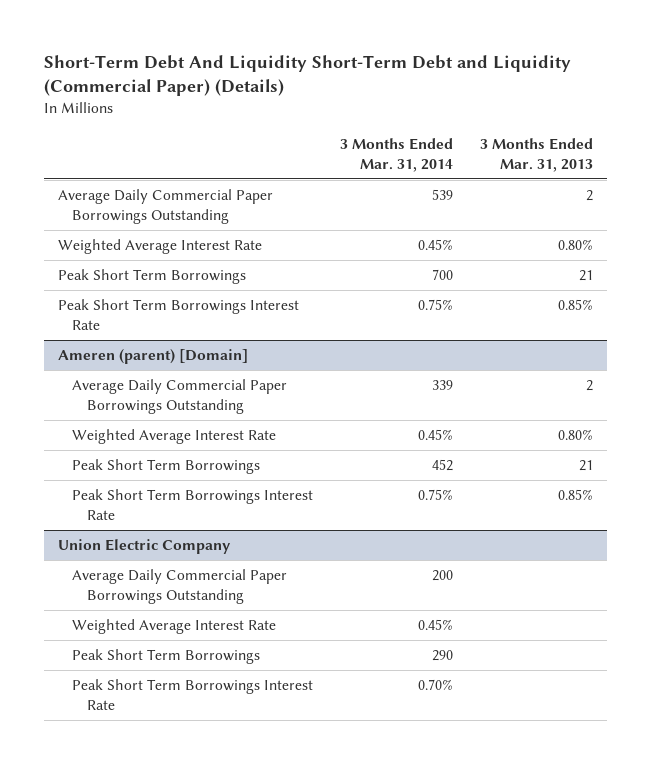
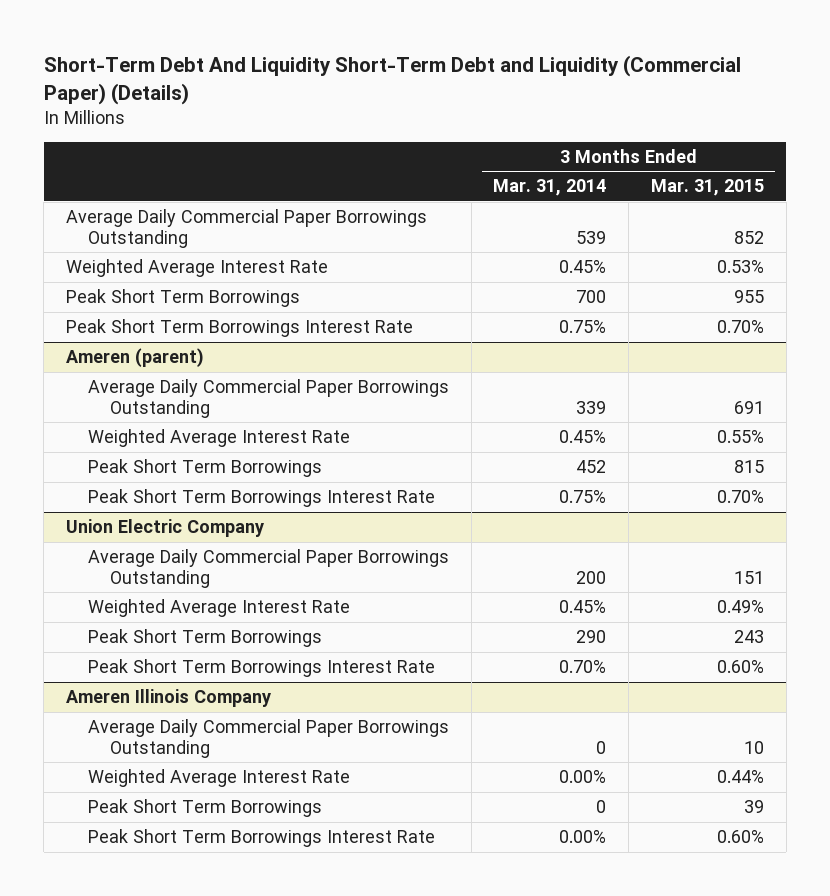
- | 3 Months Ended Mar. 31, 2014 | 3 Months Ended Mar. 31, 2013
+ | 3 Months Ended Mar. 31, 2014 | 3 Months Ended Mar. 31, 2015
- Ameren (parent) [Domain]
+ Ameren (parent)
+ Ameren Illinois Company
+ Average Daily Commercial Paper Borrowings Outstanding | 0 | 10
+ Weighted Average Interest Rate | 0.00% | 0.44%
+ Peak Short Term Borrowings | 0 | 39
+ Peak Short Term Borrowings Interest Rate | 0.00% | 0.60%

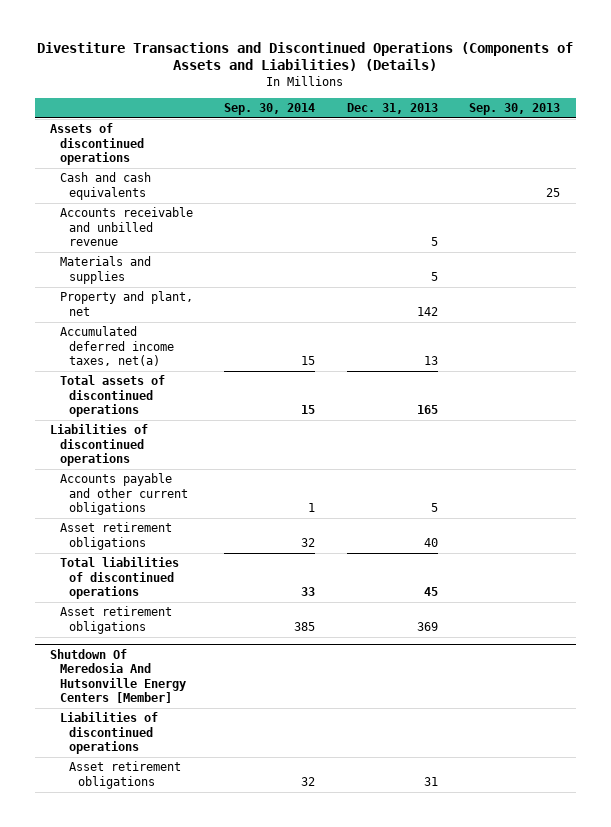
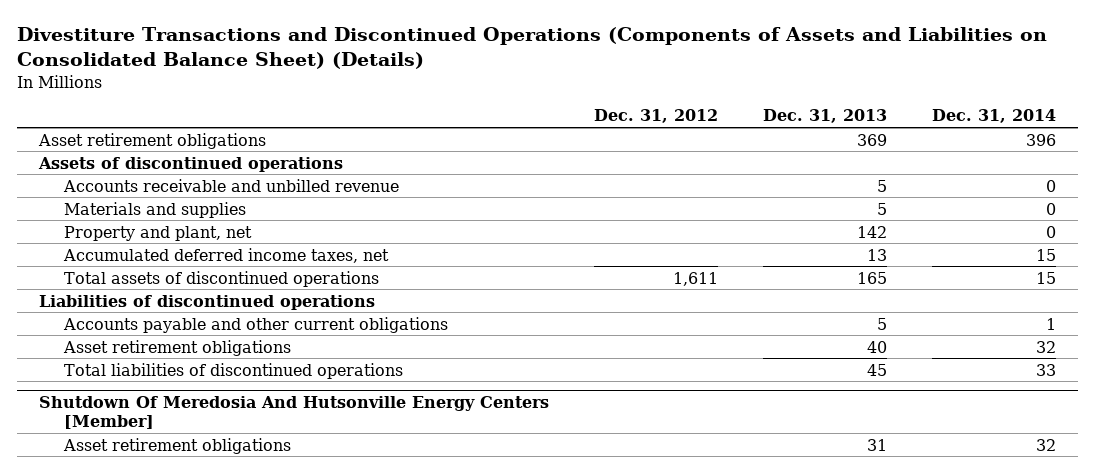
- Divestiture Transactions and Discontinued Operations (Components of Assets and Liabilities) (Details)
+ Divestiture Transactions and Discontinued Operations (Components of Assets and Liabilities on Consolidated Balance Sheet) (Details)
- | Sep. 30, 2014 | Dec. 31, 2013 | Sep. 30, 2013
+ | Dec. 31, 2012 | Dec. 31, 2013 | Dec. 31, 2014
moved up: Asset retirement obligations | | 369 | 396
- Cash and cash equivalents | | | 25
- Accumulated deferred income taxes, net(a) | 15 | 13 |
+ Accumulated deferred income taxes, net | | 13 | 15
@ Shutdown Of Meredosia And Hutsonville Energy Centers [Member]
- Liabilities of discontinued operations

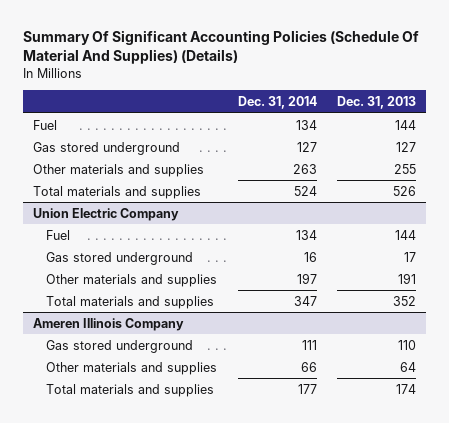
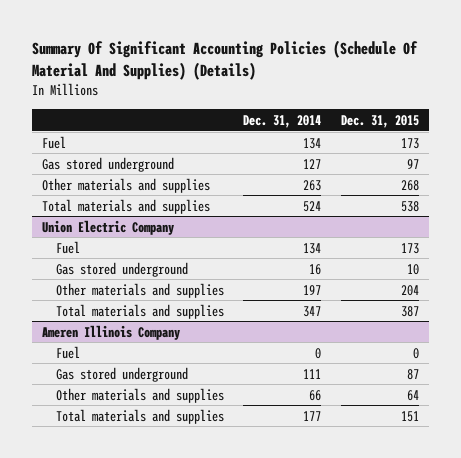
- | Dec. 31, 2014 | Dec. 31, 2013
+ | Dec. 31, 2014 | Dec. 31, 2015
@ Ameren Illinois Company
+ Fuel | 0 | 0

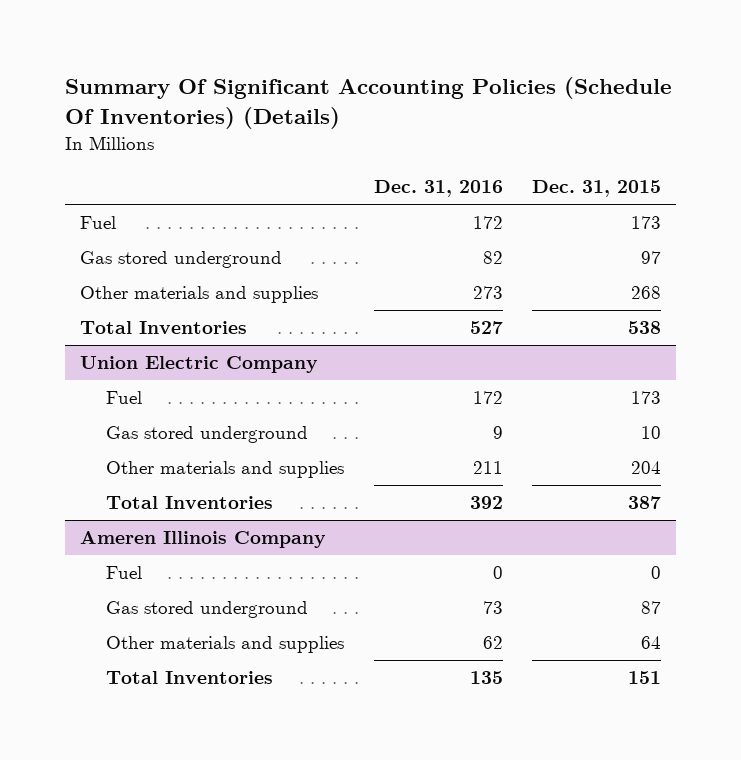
- Summary Of Significant Accounting Policies (Schedule Of Material And Supplies) (Details)
+ Summary Of Significant Accounting Policies (Schedule Of Inventories) (Details)
- | Dec. 31, 2014 | Dec. 31, 2015
+ | Dec. 31, 2016 | Dec. 31, 2015
- Total materials and supplies | 524 | 538
+ Total Inventories | 527 | 538
@ Union Electric Company
- Total materials and supplies | 347 | 387
+ Total Inventories | 392 | 387
@ Ameren Illinois Company
- Total materials and supplies | 177 | 151
+ Total Inventories | 135 | 151

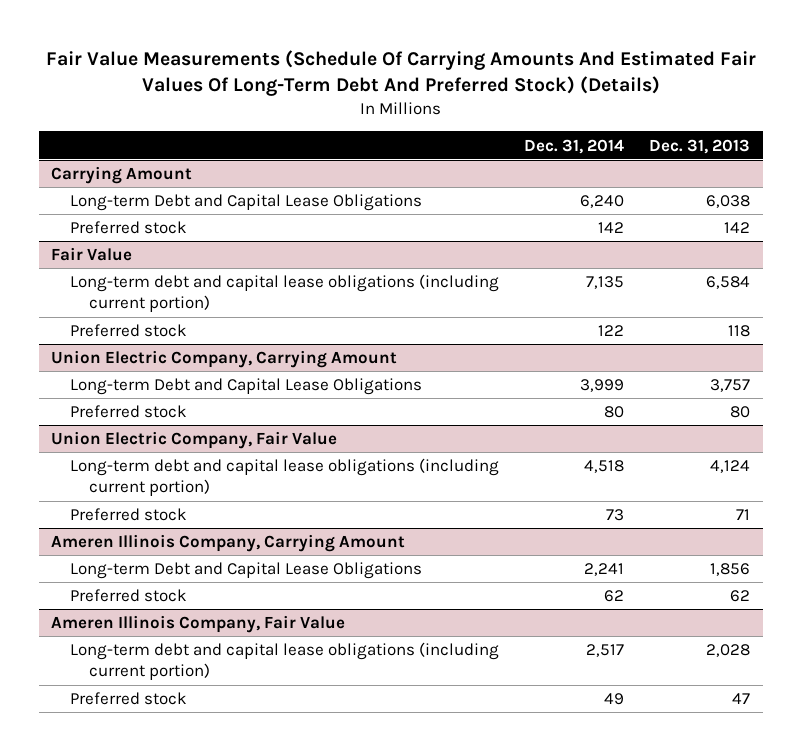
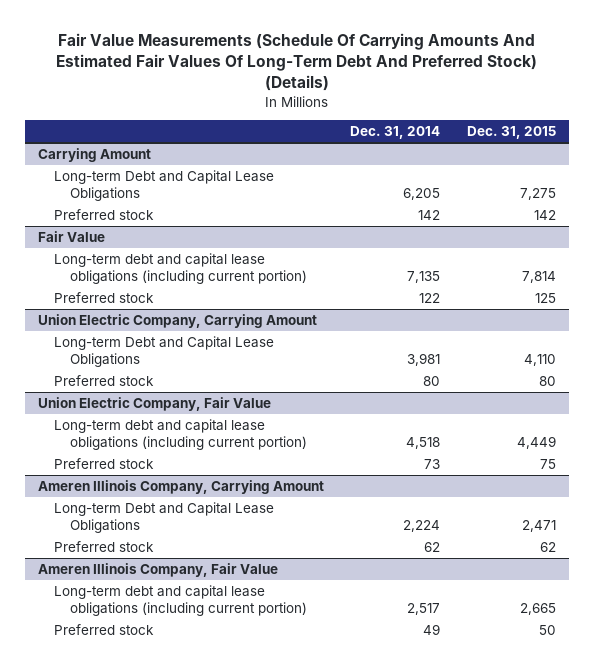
- | Dec. 31, 2014 | Dec. 31, 2013
+ | Dec. 31, 2014 | Dec. 31, 2015
@ Carrying Amount
- Long-term Debt and Capital Lease Obligations | 6,240 | 6,038
+ Long-term Debt and Capital Lease Obligations | 6,205 | 7,275
@ Union Electric Company, Carrying Amount
- Long-term Debt and Capital Lease Obligations | 3,999 | 3,757
+ Long-term Debt and Capital Lease Obligations | 3,981 | 4,110
@ Ameren Illinois Company, Carrying Amount
- Long-term Debt and Capital Lease Obligations | 2,241 | 1,856
+ Long-term Debt and Capital Lease Obligations | 2,224 | 2,471

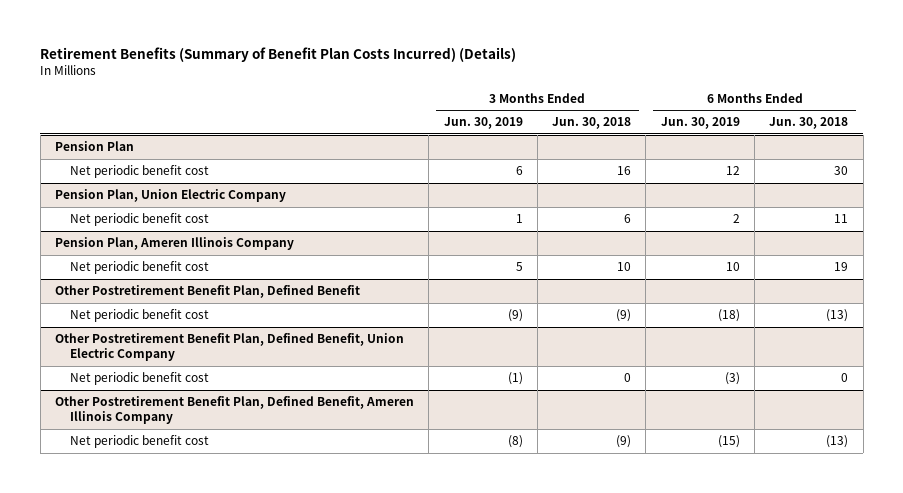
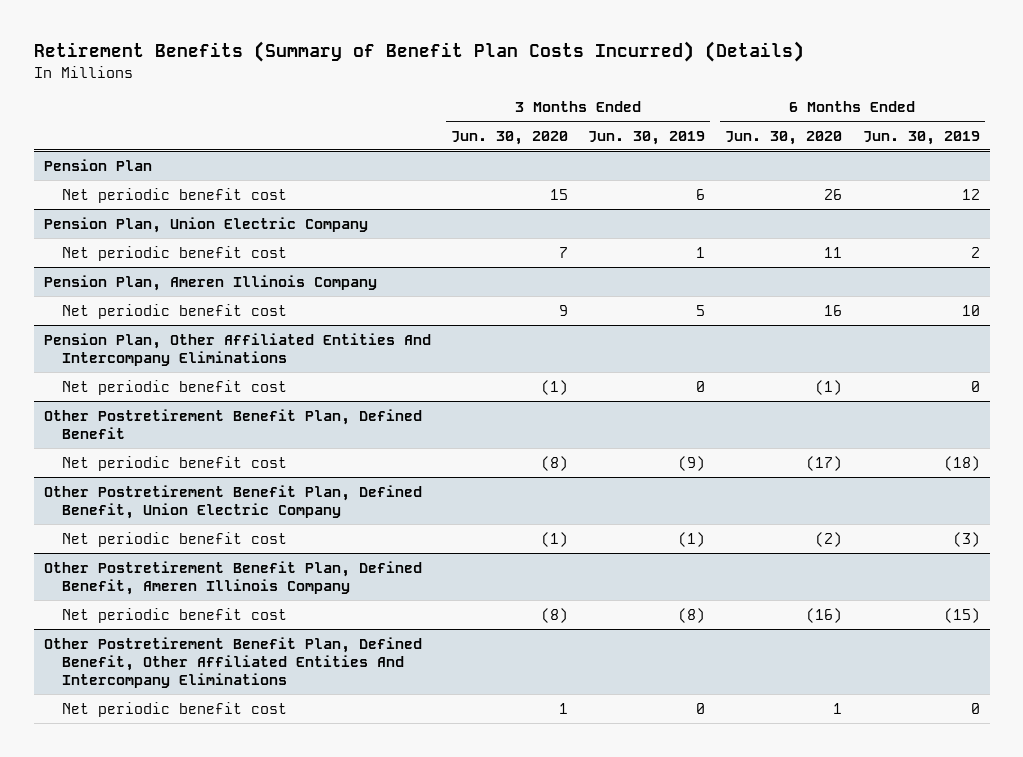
- | 3 Months Ended Jun. 30, 2019 | 3 Months Ended Jun. 30, 2018 | 6 Months Ended Jun. 30, 2019 | 6 Months Ended Jun. 30, 2018
+ | 3 Months Ended Jun. 30, 2020 | 3 Months Ended Jun. 30, 2019 | 6 Months Ended Jun. 30, 2020 | 6 Months Ended Jun. 30, 2019
+ Pension Plan, Other Affiliated Entities And Intercompany Eliminations
+ Net periodic benefit cost | (1) | 0 | (1) | 0
+ Other Postretirement Benefit Plan, Defined Benefit, Other Affiliated Entities And Intercompany Eliminations
+ Net periodic benefit cost | 1 | 0 | 1 | 0

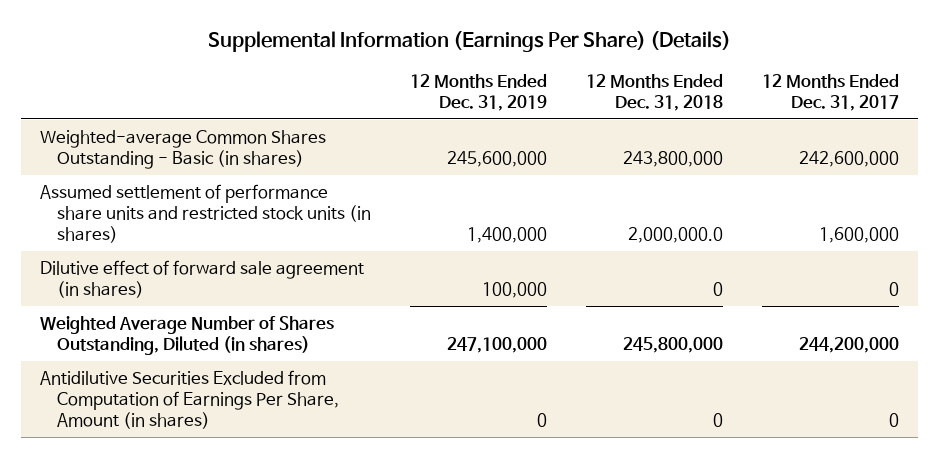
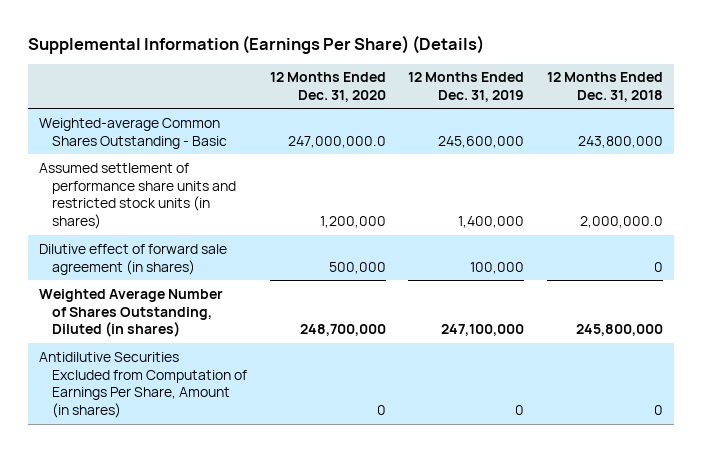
- | 12 Months Ended Dec. 31, 2019 | 12 Months Ended Dec. 31, 2018 | 12 Months Ended Dec. 31, 2017
+ | 12 Months Ended Dec. 31, 2020 | 12 Months Ended Dec. 31, 2019 | 12 Months Ended Dec. 31, 2018
- Weighted-average Common Shares Outstanding - Basic (in shares) | 245,600,000 | 243,800,000 | 242,600,000
+ Weighted-average Common Shares Outstanding - Basic | 247,000,000.0 | 245,600,000 | 243,800,000

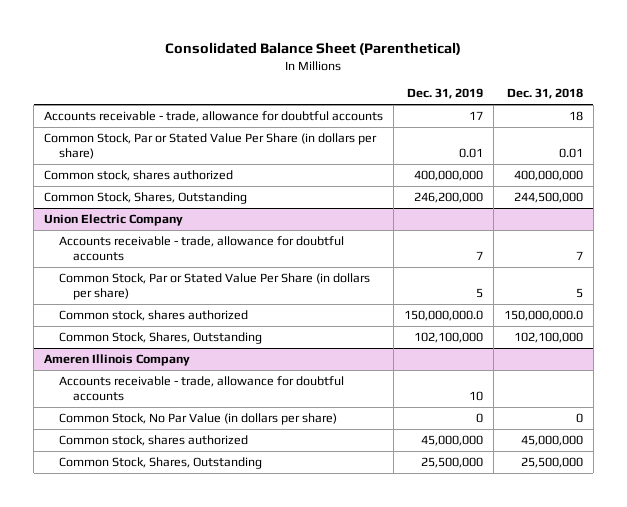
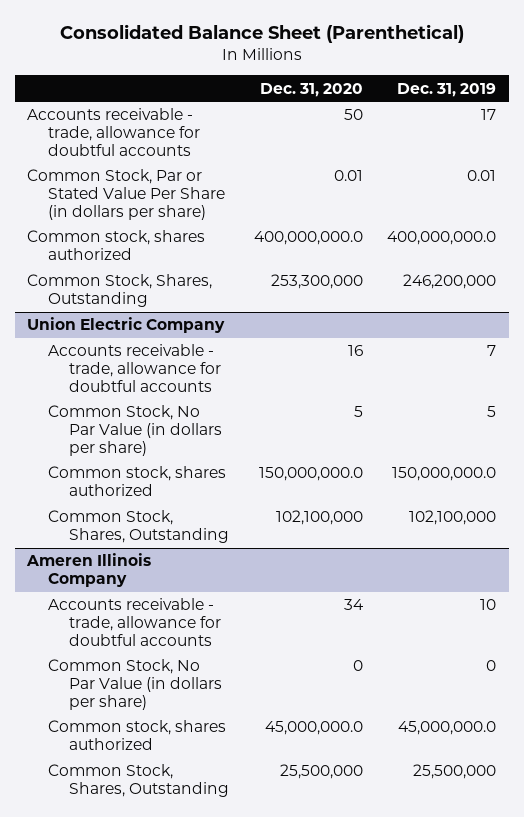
- | Dec. 31, 2019 | Dec. 31, 2018
+ | Dec. 31, 2020 | Dec. 31, 2019
- Common stock, shares authorized | 400,000,000 | 400,000,000
+ Common stock, shares authorized | 400,000,000.0 | 400,000,000.0
@ Union Electric Company
- Common Stock, Par or Stated Value Per Share (in dollars per share) | 5 | 5
+ Common Stock, No Par Value (in dollars per share) | 5 | 5
@ Ameren Illinois Company
- Common stock, shares authorized | 45,000,000 | 45,000,000
+ Common stock, shares authorized | 45,000,000.0 | 45,000,000.0

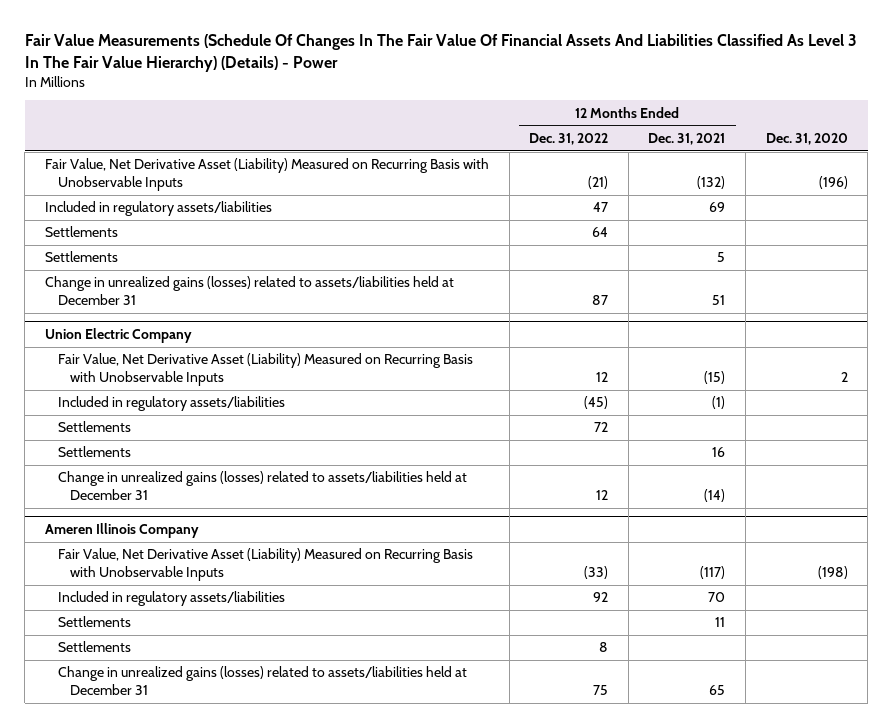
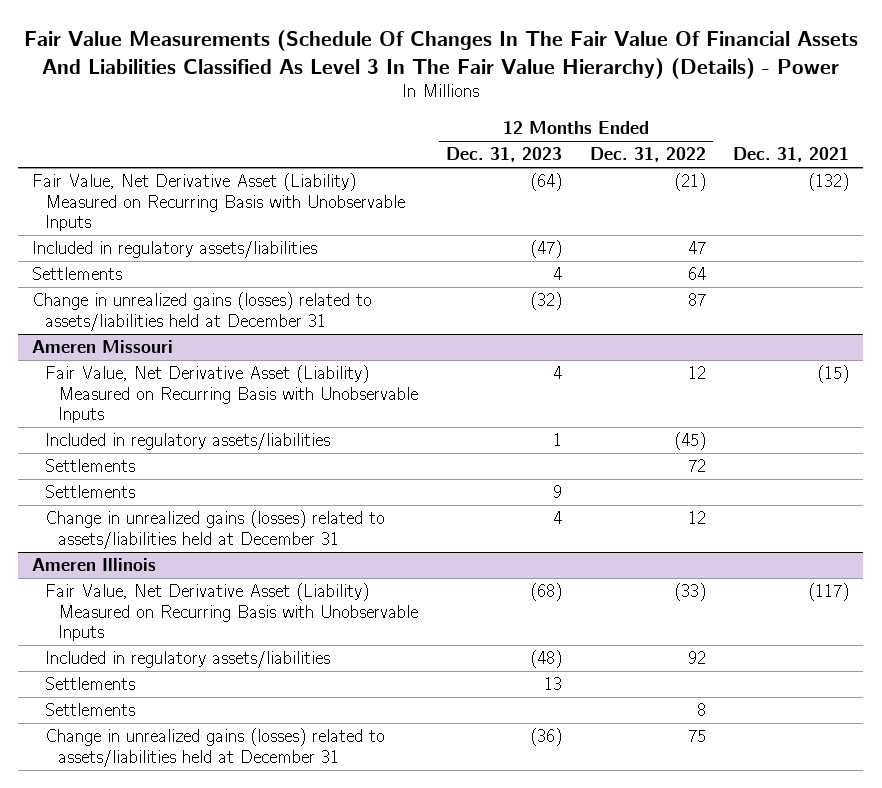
- | 12 Months Ended Dec. 31, 2022 | 12 Months Ended Dec. 31, 2021 | Dec. 31, 2020
+ | 12 Months Ended Dec. 31, 2023 | 12 Months Ended Dec. 31, 2022 | Dec. 31, 2021
- Settlements | | 5 |
- Union Electric Company
+ Ameren Missouri
- Ameren Illinois Company
+ Ameren Illinois

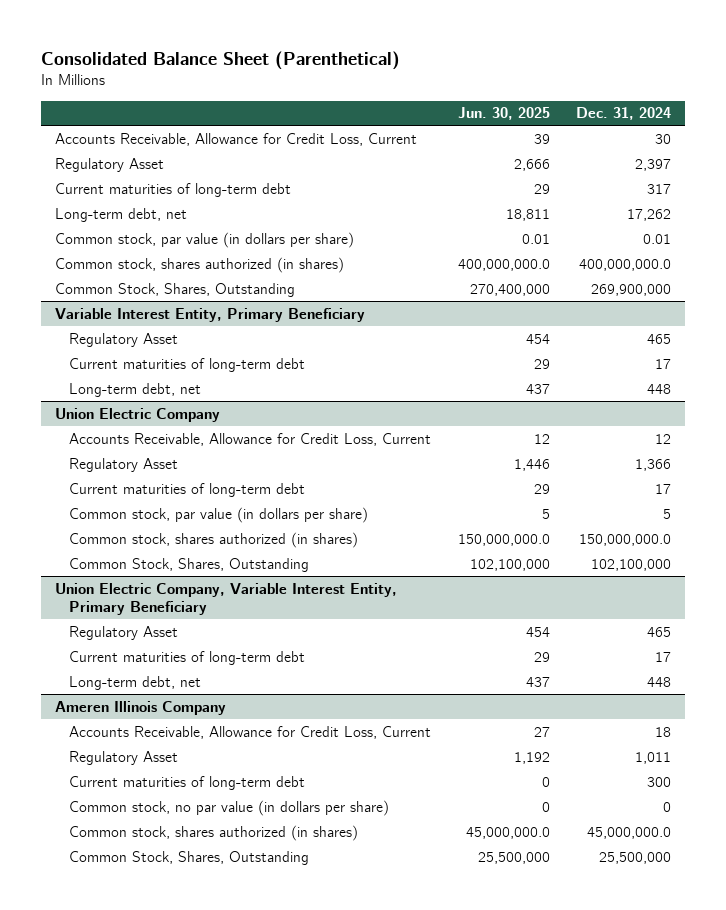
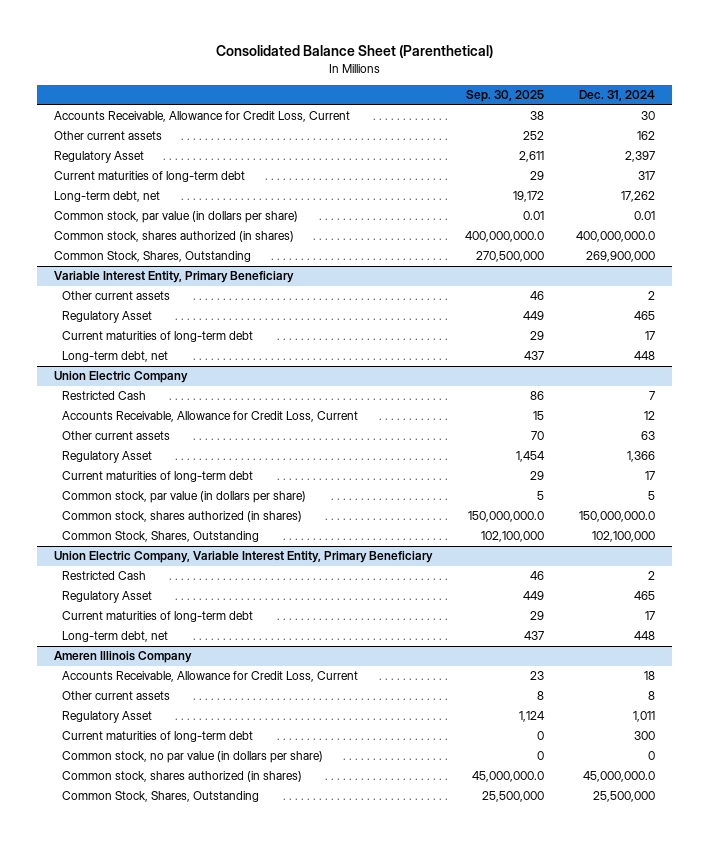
- | Jun. 30, 2025 | Dec. 31, 2024
+ | Sep. 30, 2025 | Dec. 31, 2024
+ Other current assets | 252 | 162
@ Variable Interest Entity, Primary Beneficiary
+ Other current assets | 46 | 2
@ Union Electric Company
+ Restricted Cash | 86 | 7
+ Other current assets | 70 | 63
@ Union Electric Company, Variable Interest Entity, Primary Beneficiary
+ Restricted Cash | 46 | 2
@ Ameren Illinois Company
+ Other current assets | 8 | 8

